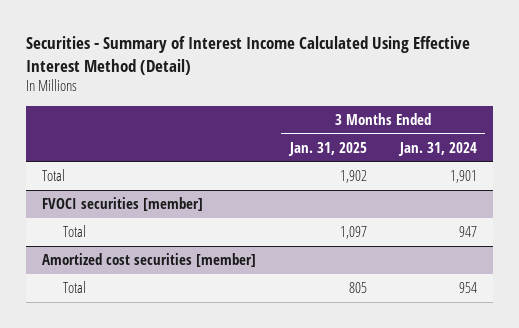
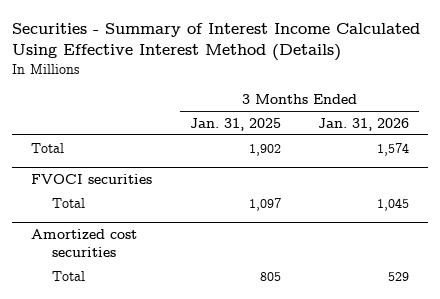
- Securities - Summary of Interest Income Calculated Using Effective Interest Method (Detail)
+ Securities - Summary of Interest Income Calculated Using Effective Interest Method (Details)
- | 3 Months Ended Jan. 31, 2025 | 3 Months Ended Jan. 31, 2024
+ | 3 Months Ended Jan. 31, 2025 | 3 Months Ended Jan. 31, 2026
- FVOCI securities [member]
+ FVOCI securities
- Amortized cost securities [member]
+ Amortized cost securities

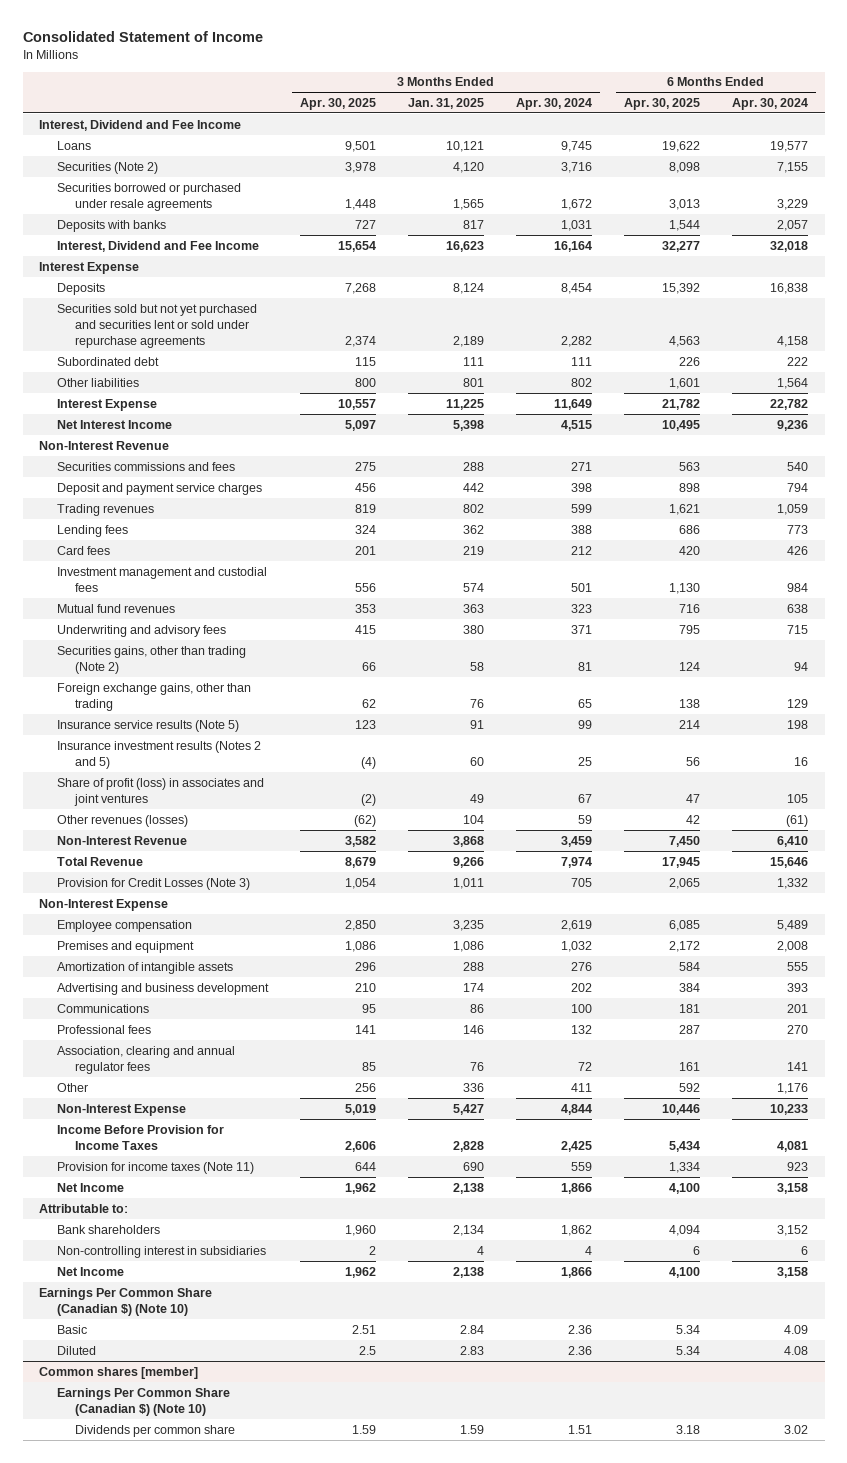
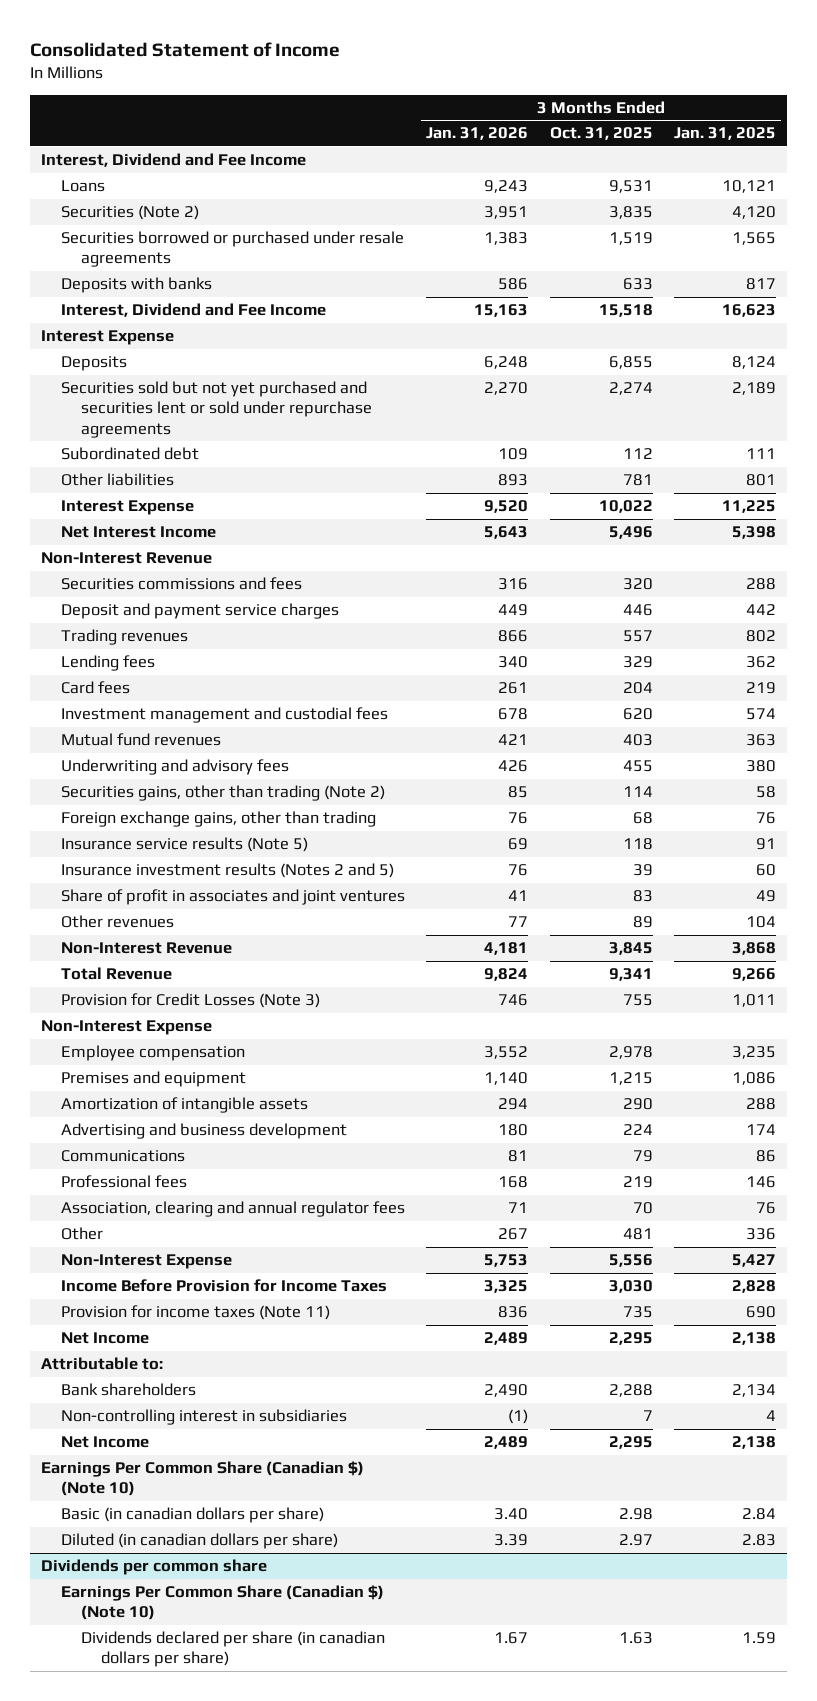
- | 3 Months Ended Apr. 30, 2025 | 3 Months Ended Jan. 31, 2025 | 3 Months Ended Apr. 30, 2024 | 6 Months Ended Apr. 30, 2025 | 6 Months Ended Apr. 30, 2024
+ | 3 Months Ended Jan. 31, 2026 | 3 Months Ended Oct. 31, 2025 | 3 Months Ended Jan. 31, 2025
- Share of profit (loss) in associates and joint ventures | (2) | 49 | 67 | 47 | 105
- Other revenues (losses) | (62) | 104 | 59 | 42 | (61)
+ Share of profit in associates and joint ventures | 41 | 83 | 49
+ Other revenues | 77 | 89 | 104
- Basic | 2.51 | 2.84 | 2.36 | 5.34 | 4.09
- Diluted | 2.5 | 2.83 | 2.36 | 5.34 | 4.08
- Common shares [member]
+ Basic (in canadian dollars per share) | 3.40 | 2.98 | 2.84
+ Diluted (in canadian dollars per share) | 3.39 | 2.97 | 2.83
+ Dividends per common share
- Dividends per common share | 1.59 | 1.59 | 1.51 | 3.18 | 3.02
+ Dividends declared per share (in canadian dollars per share) | 1.67 | 1.63 | 1.59

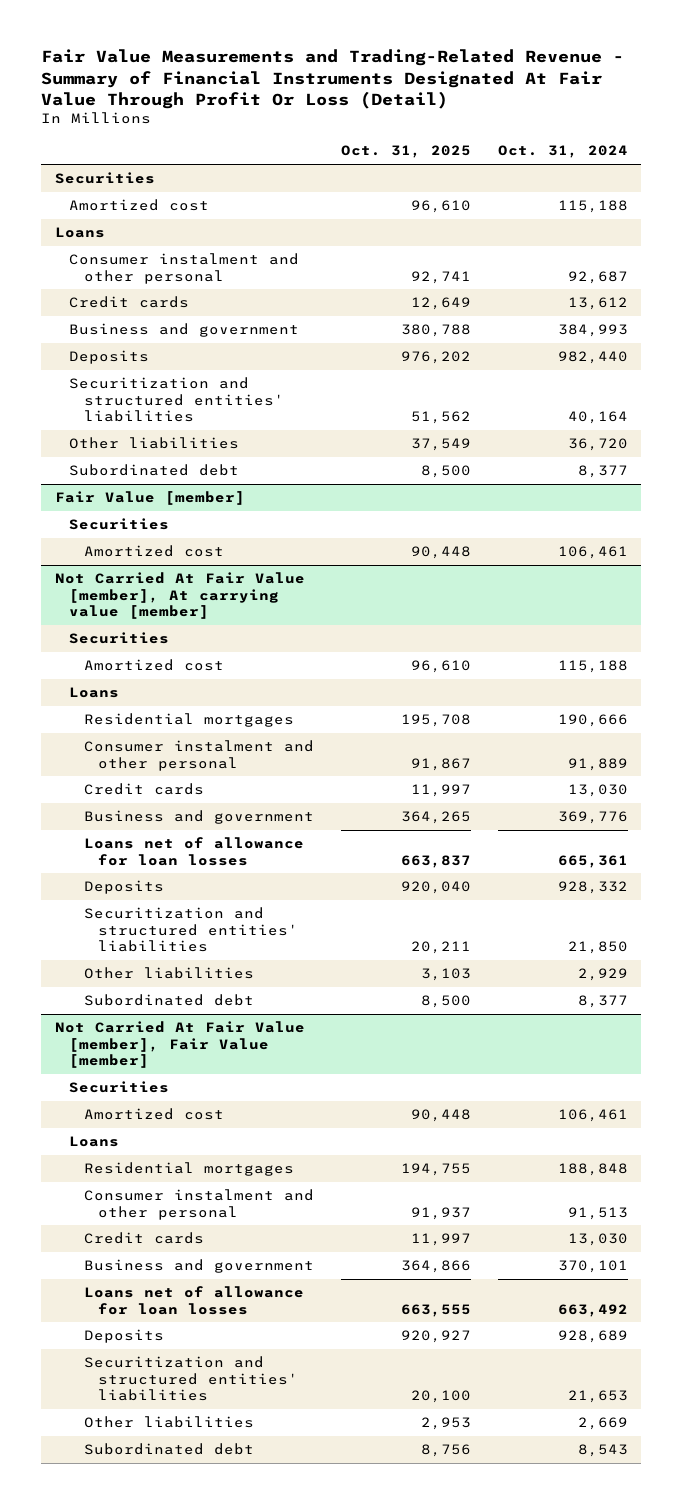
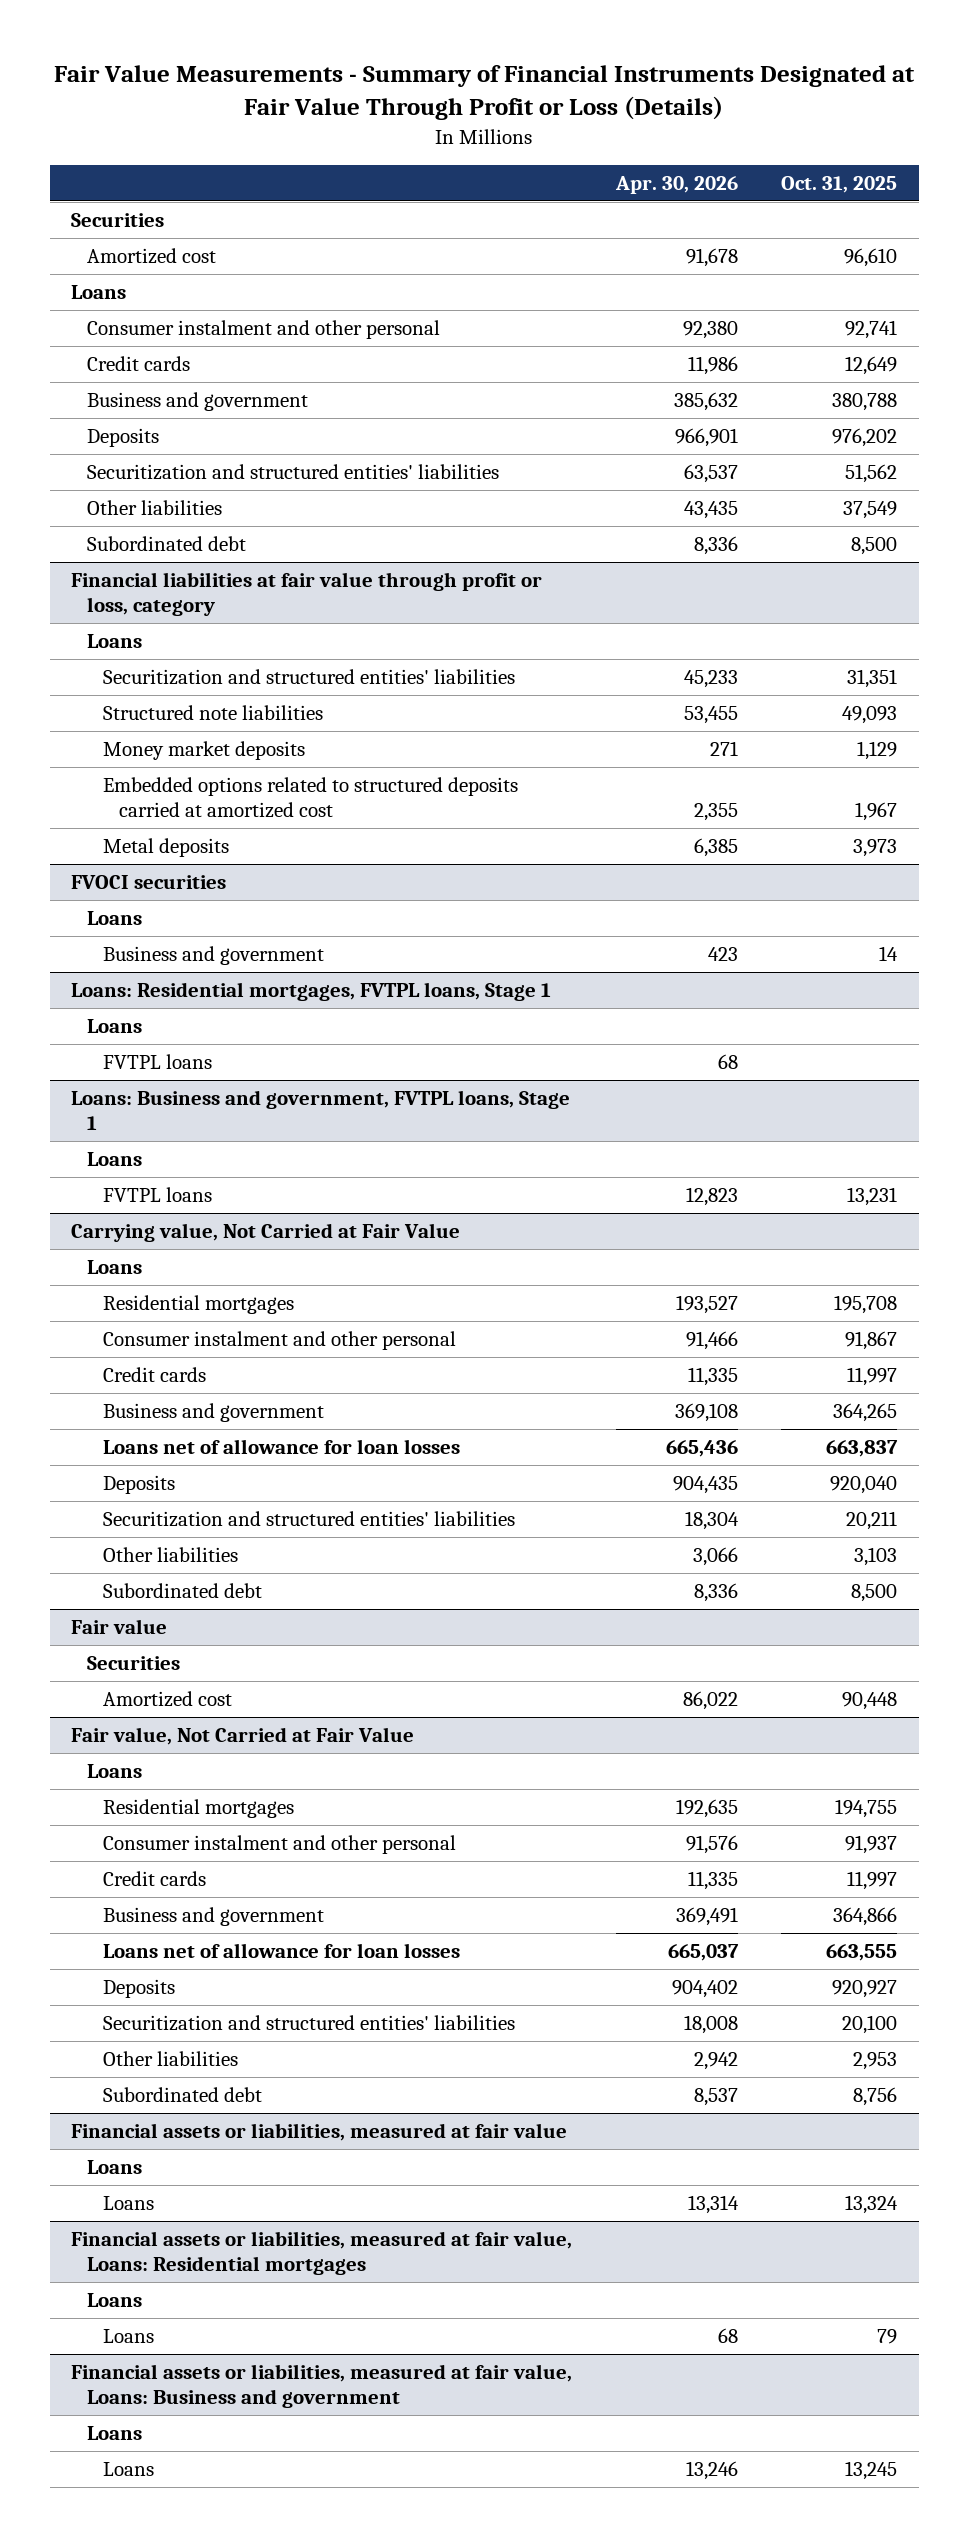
- Fair Value Measurements and Trading-Related Revenue - Summary of Financial Instruments Designated At Fair Value Through Profit Or Loss (Detail)
+ Fair Value Measurements - Summary of Financial Instruments Designated at Fair Value Through Profit or Loss (Details)
- | Oct. 31, 2025 | Oct. 31, 2024
+ | Apr. 30, 2026 | Oct. 31, 2025
- Fair Value [member]
- Securities
- Amortized cost | 90,448 | 106,461
- Not Carried At Fair Value [member], At carrying value [member]
- Securities
- Amortized cost | 96,610 | 115,188
+ Financial liabilities at fair value through profit or loss, category
+ Securitization and structured entities' liabilities | 45,233 | 31,351
+ Structured note liabilities | 53,455 | 49,093
+ Money market deposits | 271 | 1,129
+ Embedded options related to structured deposits carried at amortized cost | 2,355 | 1,967
+ Metal deposits | 6,385 | 3,973
+ FVOCI securities
+ Loans
+ Business and government | 423 | 14
+ Loans: Residential mortgages, FVTPL loans, Stage 1
+ Loans
+ FVTPL loans | 68 |
+ Loans: Business and government, FVTPL loans, Stage 1
+ Loans
+ FVTPL loans | 12,823 | 13,231
+ Carrying value, Not Carried at Fair Value
+ Loans
- Not Carried At Fair Value [member], Fair Value [member]
+ Fair value
+ Fair value, Not Carried at Fair Value
+ Financial assets or liabilities, measured at fair value
+ Loans
+ Loans | 13,314 | 13,324
+ Financial assets or liabilities, measured at fair value, Loans: Residential mortgages
+ Loans
+ Loans | 68 | 79
+ Financial assets or liabilities, measured at fair value, Loans: Business and government
+ Loans
+ Loans | 13,246 | 13,245

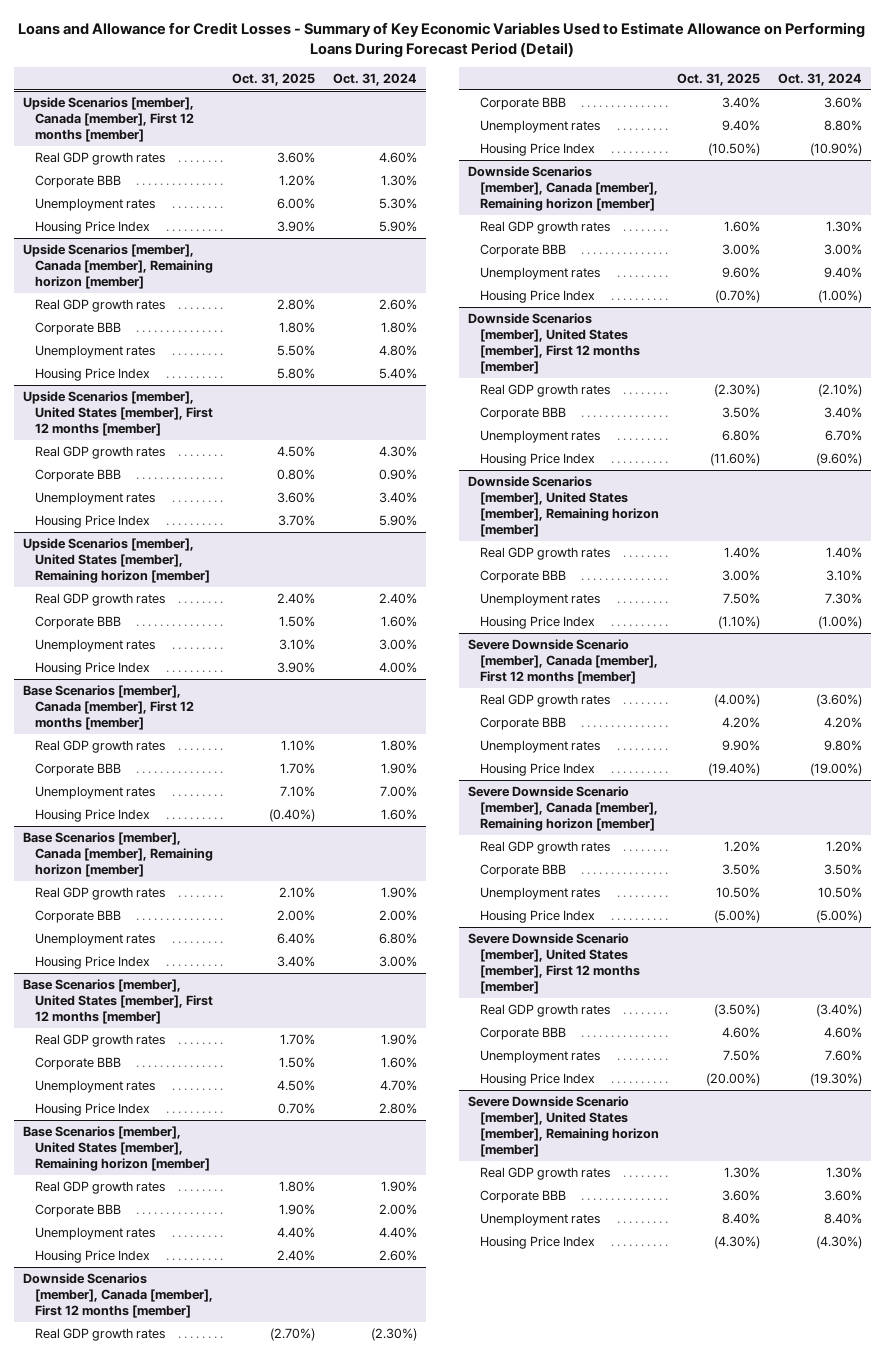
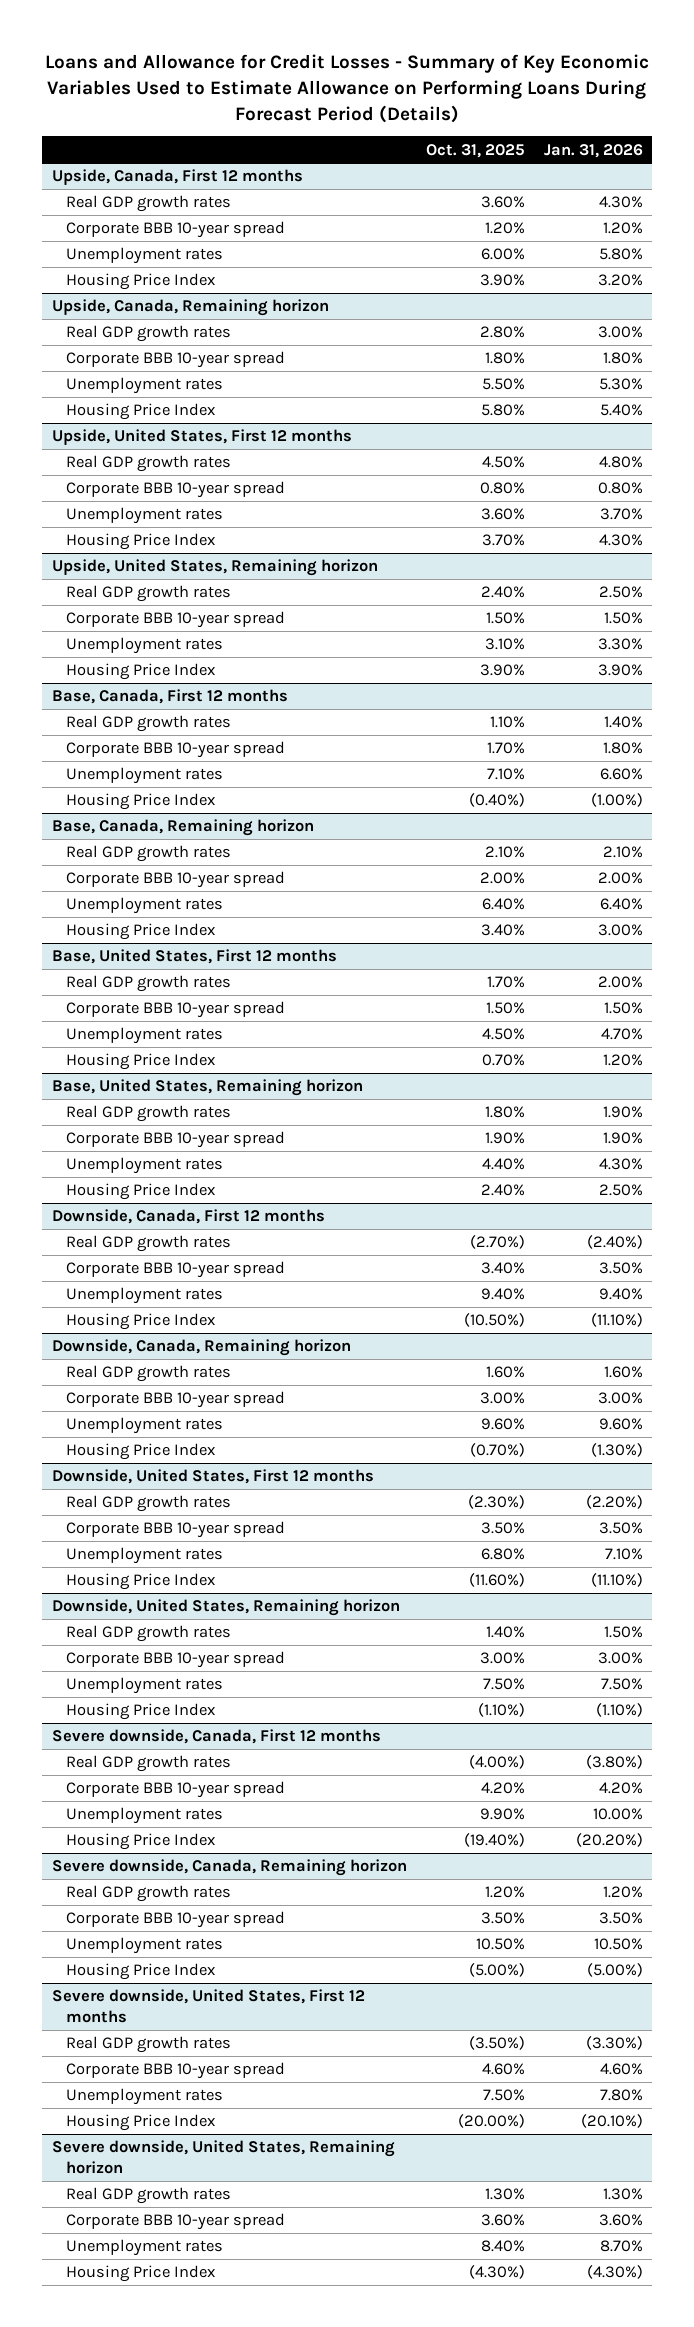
- Loans and Allowance for Credit Losses - Summary of Key Economic Variables Used to Estimate Allowance on Performing Loans During Forecast Period (Detail)
+ Loans and Allowance for Credit Losses - Summary of Key Economic Variables Used to Estimate Allowance on Performing Loans During Forecast Period (Details)
- | Oct. 31, 2025 | Oct. 31, 2024
+ | Oct. 31, 2025 | Jan. 31, 2026
- Upside Scenarios [member], Canada [member], First 12 months [member]
+ Upside, Canada, First 12 months
- Corporate BBB | 1.20% | 1.30%
+ Corporate BBB 10-year spread | 1.20% | 1.20%
- Upside Scenarios [member], Canada [member], Remaining horizon [member]
+ Upside, Canada, Remaining horizon
- Corporate BBB | 1.80% | 1.80%
+ Corporate BBB 10-year spread | 1.80% | 1.80%
- Upside Scenarios [member], United States [member], First 12 months [member]
+ Upside, United States, First 12 months
- Corporate BBB | 0.80% | 0.90%
+ Corporate BBB 10-year spread | 0.80% | 0.80%
- Upside Scenarios [member], United States [member], Remaining horizon [member]
+ Upside, United States, Remaining horizon
- Corporate BBB | 1.50% | 1.60%
+ Corporate BBB 10-year spread | 1.50% | 1.50%
- Base Scenarios [member], Canada [member], First 12 months [member]
+ Base, Canada, First 12 months
- Corporate BBB | 1.70% | 1.90%
+ Corporate BBB 10-year spread | 1.70% | 1.80%
- Base Scenarios [member], Canada [member], Remaining horizon [member]
+ Base, Canada, Remaining horizon
- Corporate BBB | 2.00% | 2.00%
+ Corporate BBB 10-year spread | 2.00% | 2.00%
- Base Scenarios [member], United States [member], First 12 months [member]
+ Base, United States, First 12 months
- Corporate BBB | 1.50% | 1.60%
+ Corporate BBB 10-year spread | 1.50% | 1.50%
- Base Scenarios [member], United States [member], Remaining horizon [member]
+ Base, United States, Remaining horizon
- Corporate BBB | 1.90% | 2.00%
+ Corporate BBB 10-year spread | 1.90% | 1.90%
- Downside Scenarios [member], Canada [member], First 12 months [member]
+ Downside, Canada, First 12 months
- Corporate BBB | 3.40% | 3.60%
+ Corporate BBB 10-year spread | 3.40% | 3.50%
- Downside Scenarios [member], Canada [member], Remaining horizon [member]
+ Downside, Canada, Remaining horizon
- Corporate BBB | 3.00% | 3.00%
+ Corporate BBB 10-year spread | 3.00% | 3.00%
- Downside Scenarios [member], United States [member], First 12 months [member]
+ Downside, United States, First 12 months
- Corporate BBB | 3.50% | 3.40%
+ Corporate BBB 10-year spread | 3.50% | 3.50%
- Downside Scenarios [member], United States [member], Remaining horizon [member]
+ Downside, United States, Remaining horizon
- Corporate BBB | 3.00% | 3.10%
+ Corporate BBB 10-year spread | 3.00% | 3.00%
- Severe Downside Scenario [member], Canada [member], First 12 months [member]
+ Severe downside, Canada, First 12 months
- Corporate BBB | 4.20% | 4.20%
+ Corporate BBB 10-year spread | 4.20% | 4.20%
- Severe Downside Scenario [member], Canada [member], Remaining horizon [member]
+ Severe downside, Canada, Remaining horizon
- Corporate BBB | 3.50% | 3.50%
+ Corporate BBB 10-year spread | 3.50% | 3.50%
- Severe Downside Scenario [member], United States [member], First 12 months [member]
+ Severe downside, United States, First 12 months
- Corporate BBB | 4.60% | 4.60%
+ Corporate BBB 10-year spread | 4.60% | 4.60%
- Severe Downside Scenario [member], United States [member], Remaining horizon [member]
+ Severe downside, United States, Remaining horizon
- Corporate BBB | 3.60% | 3.60%
+ Corporate BBB 10-year spread | 3.60% | 3.60%

